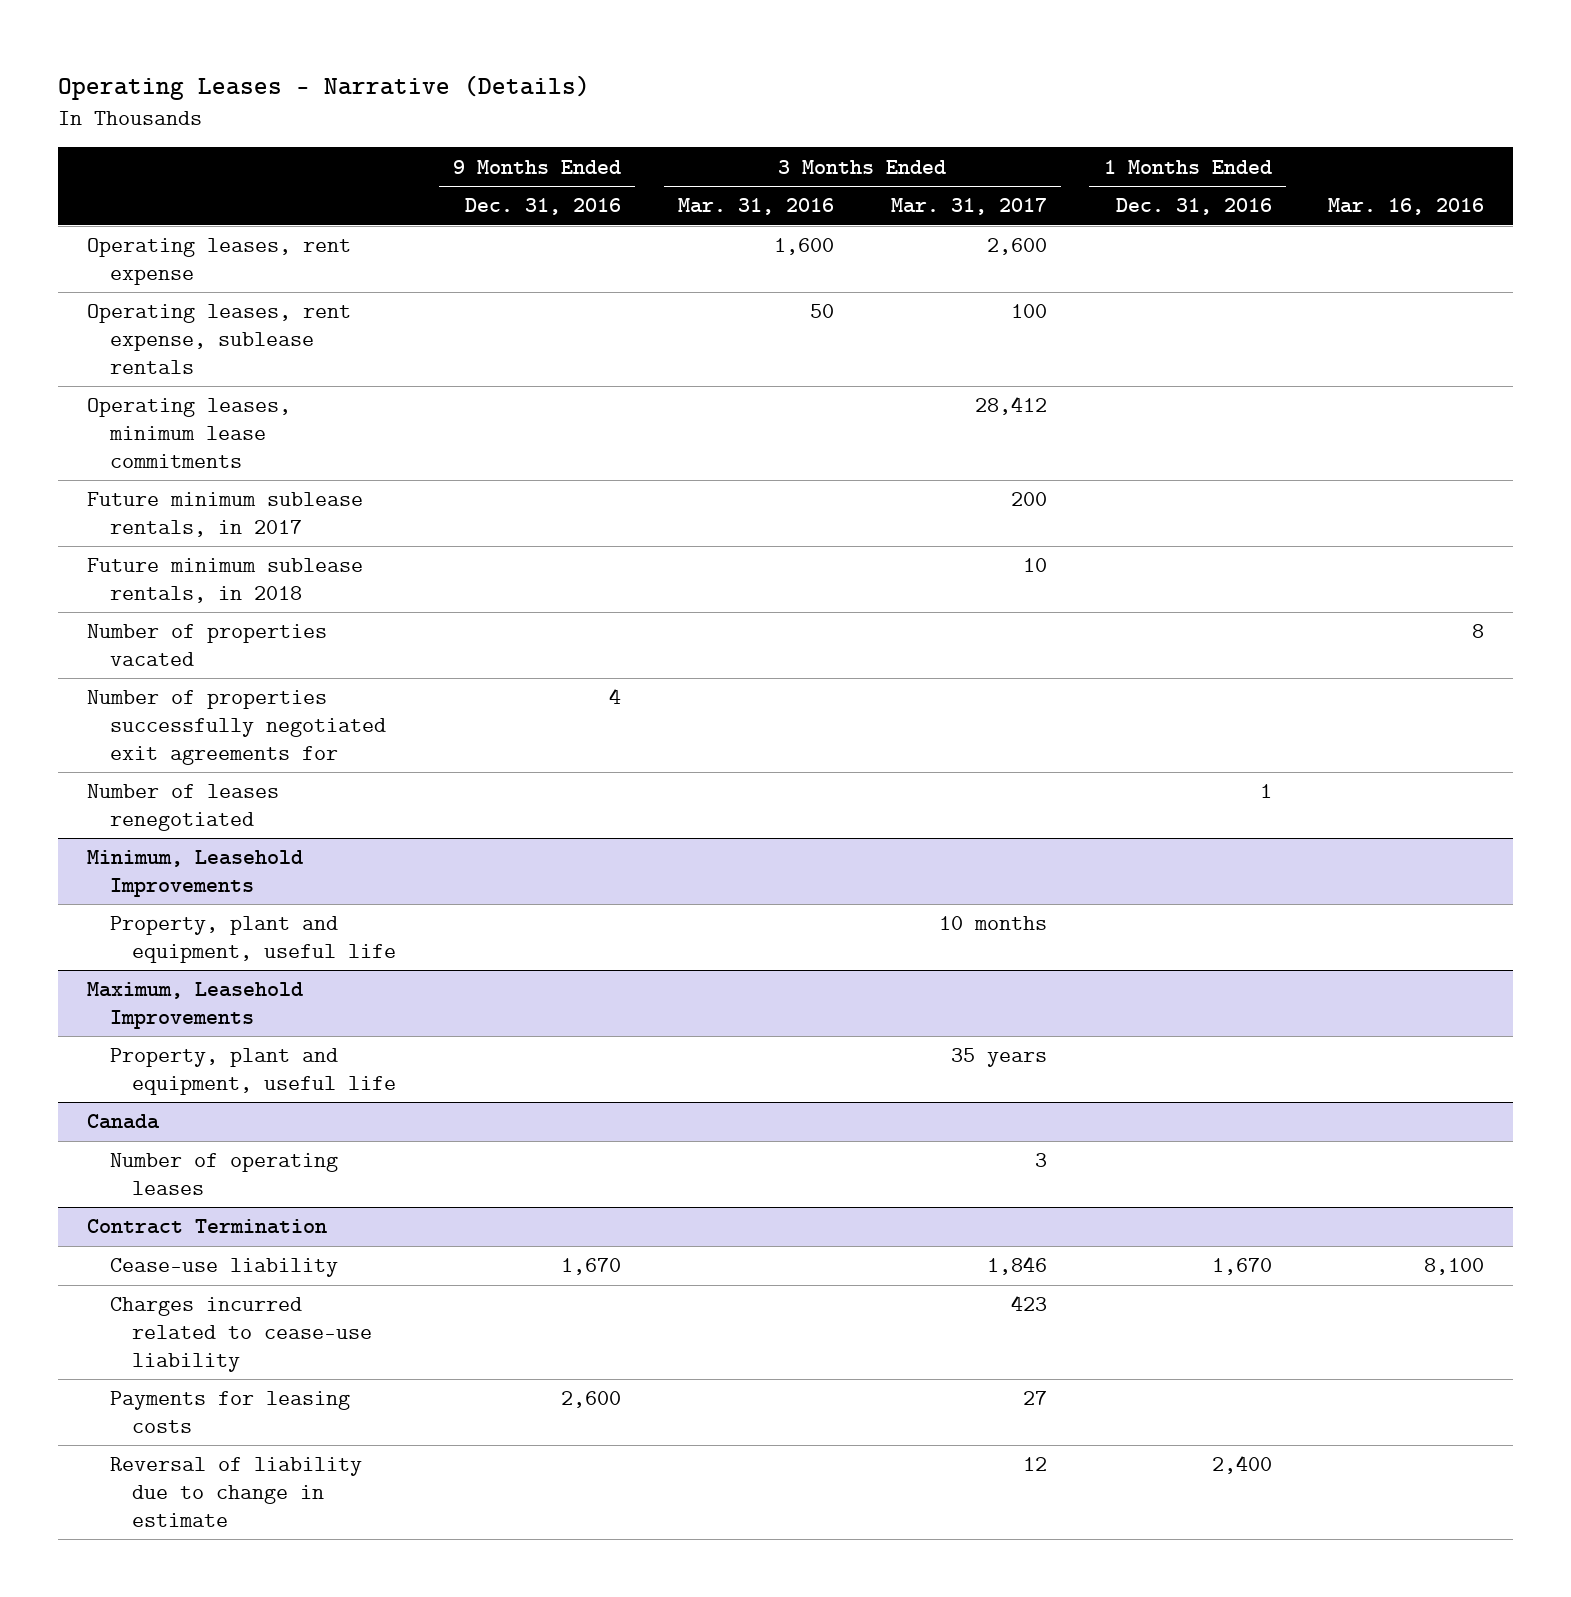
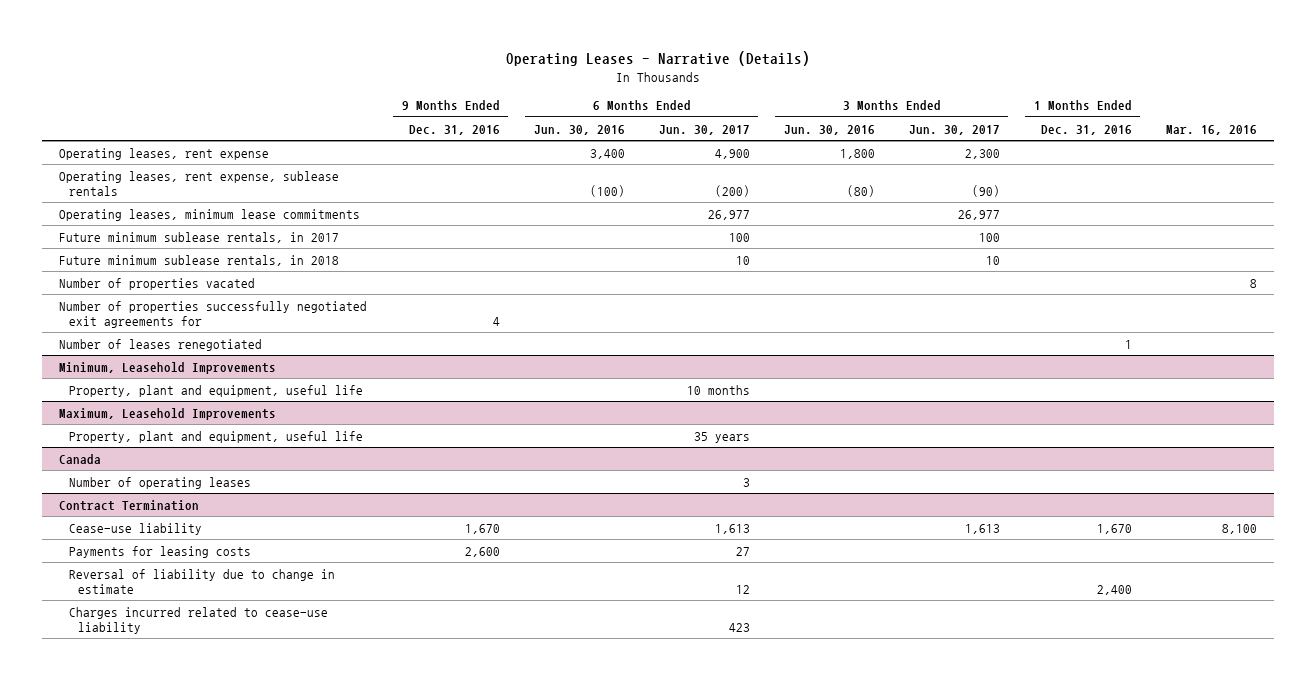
- | 9 Months Ended Dec. 31, 2016 | 3 Months Ended Mar. 31, 2016 | 3 Months Ended Mar. 31, 2017 | 1 Months Ended Dec. 31, 2016 | Mar. 16, 2016
+ | 9 Months Ended Dec. 31, 2016 | 6 Months Ended Jun. 30, 2016 | 6 Months Ended Jun. 30, 2017 | 3 Months Ended Jun. 30, 2016 | 3 Months Ended Jun. 30, 2017 | 1 Months Ended Dec. 31, 2016 | Mar. 16, 2016
@ Contract Termination
moved down: Charges incurred related to cease-use liability | | | 423 | | | |

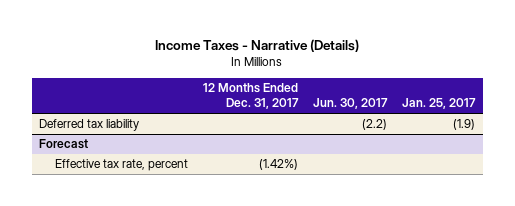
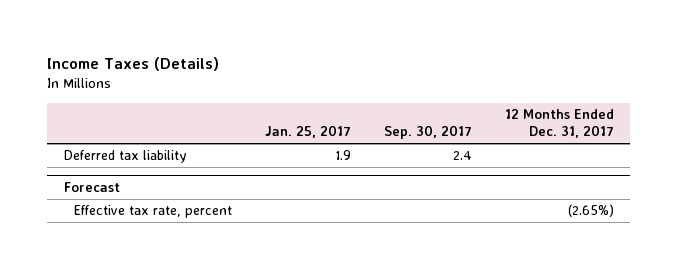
- Income Taxes - Narrative (Details)
+ Income Taxes (Details)
- | 12 Months Ended Dec. 31, 2017 | Jun. 30, 2017 | Jan. 25, 2017
+ | Jan. 25, 2017 | Sep. 30, 2017 | 12 Months Ended Dec. 31, 2017
- Deferred tax liability | | (2.2) | (1.9)
+ Deferred tax liability | 1.9 | 2.4 |
@ Forecast
- Effective tax rate, percent | (1.42%) | |
+ Effective tax rate, percent | | | (2.65%)

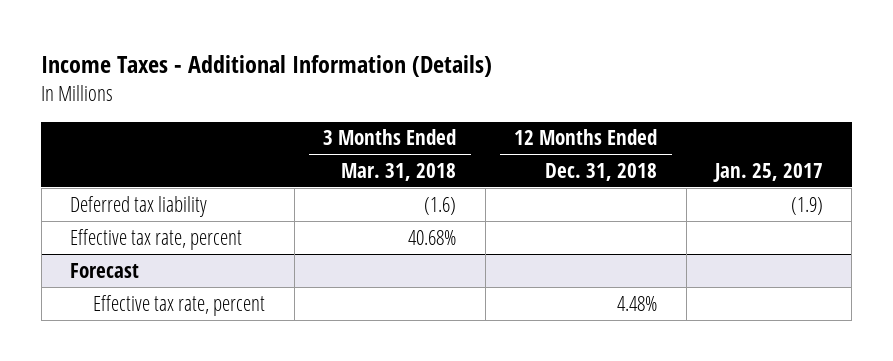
- Income Taxes (Details)
+ Income Taxes - Additional Information (Details)
- | Jan. 25, 2017 | Sep. 30, 2017 | 12 Months Ended Dec. 31, 2017
+ | 3 Months Ended Mar. 31, 2018 | 12 Months Ended Dec. 31, 2018 | Jan. 25, 2017
- Deferred tax liability | 1.9 | 2.4 |
+ Deferred tax liability | (1.6) | | (1.9)
+ Effective tax rate, percent | 40.68% | |

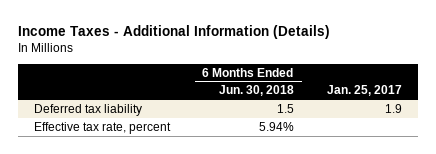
- | 3 Months Ended Mar. 31, 2018 | 12 Months Ended Dec. 31, 2018 | Jan. 25, 2017
+ | 6 Months Ended Jun. 30, 2018 | Jan. 25, 2017
- Deferred tax liability | (1.6) | | (1.9)
+ Deferred tax liability | 1.5 | 1.9
- Forecast
- Effective tax rate, percent | | 4.48% |

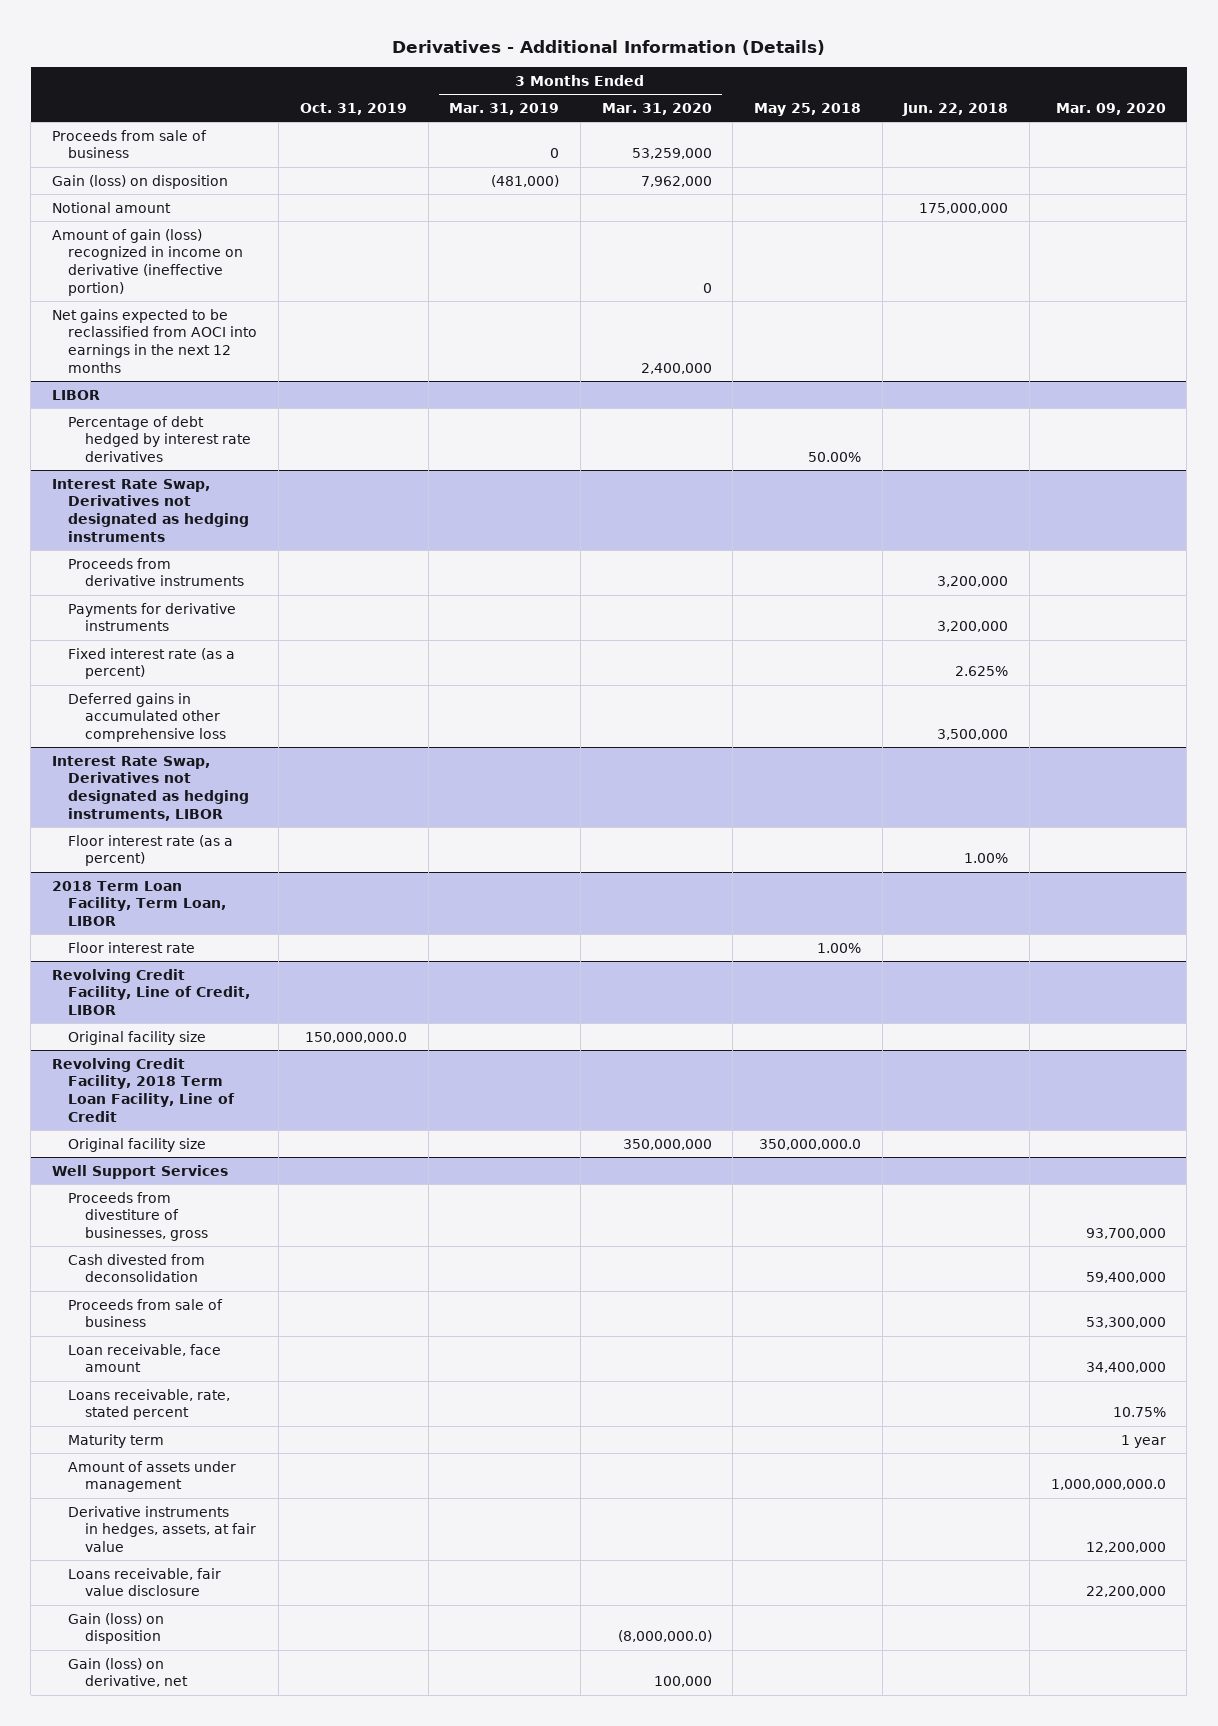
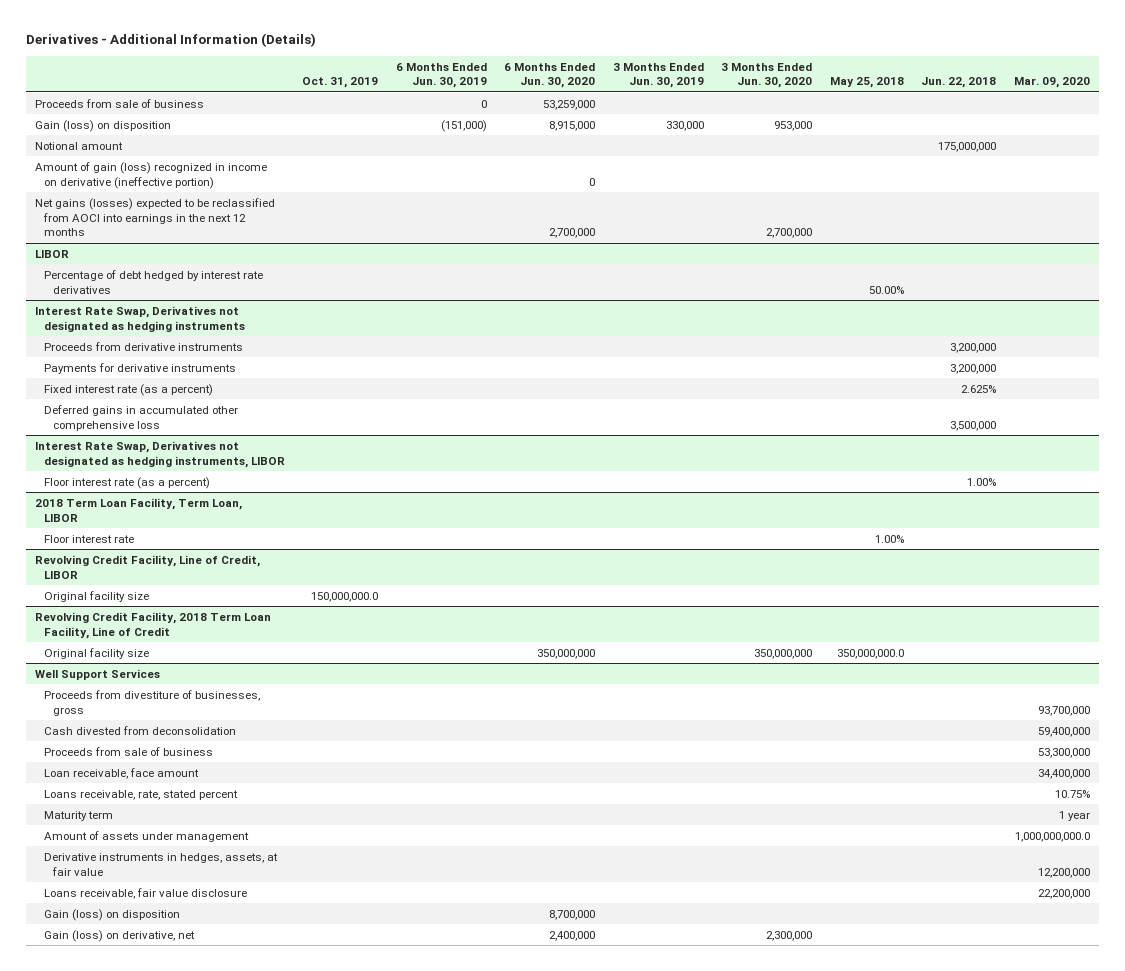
- | Oct. 31, 2019 | 3 Months Ended Mar. 31, 2019 | 3 Months Ended Mar. 31, 2020 | May 25, 2018 | Jun. 22, 2018 | Mar. 09, 2020
+ | Oct. 31, 2019 | 6 Months Ended Jun. 30, 2019 | 6 Months Ended Jun. 30, 2020 | 3 Months Ended Jun. 30, 2019 | 3 Months Ended Jun. 30, 2020 | May 25, 2018 | Jun. 22, 2018 | Mar. 09, 2020
- Net gains expected to be reclassified from AOCI into earnings in the next 12 months | | | 2,400,000 | | |
+ Net gains (losses) expected to be reclassified from AOCI into earnings in the next 12 months | | | 2,700,000 | | 2,700,000 | | |

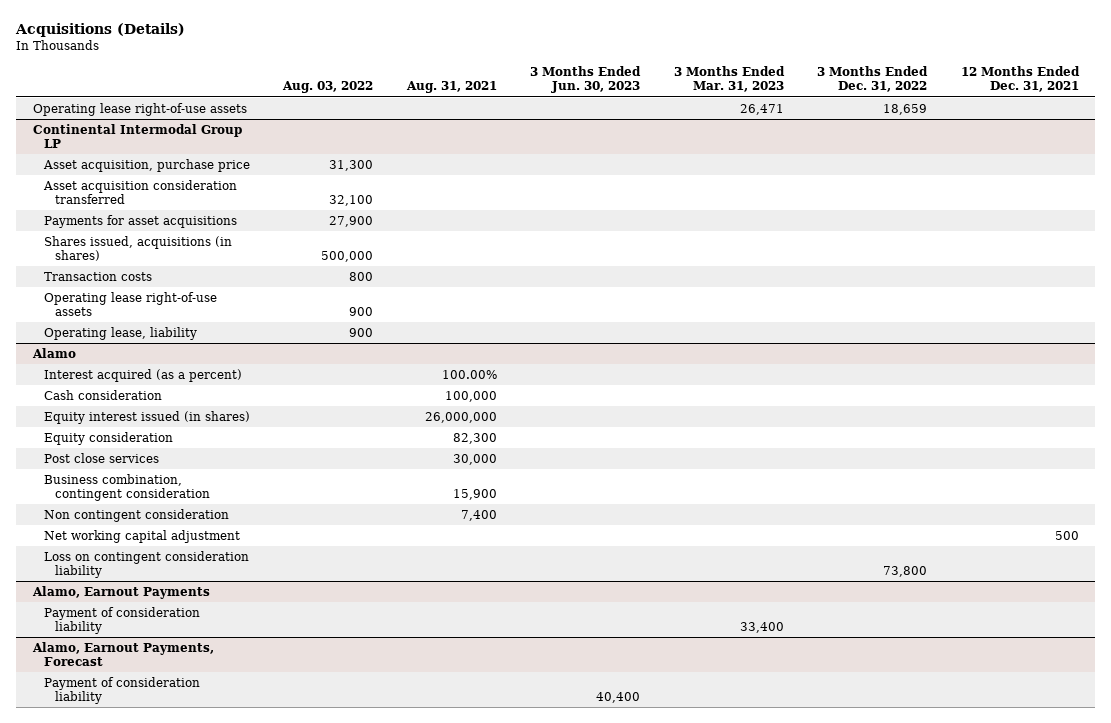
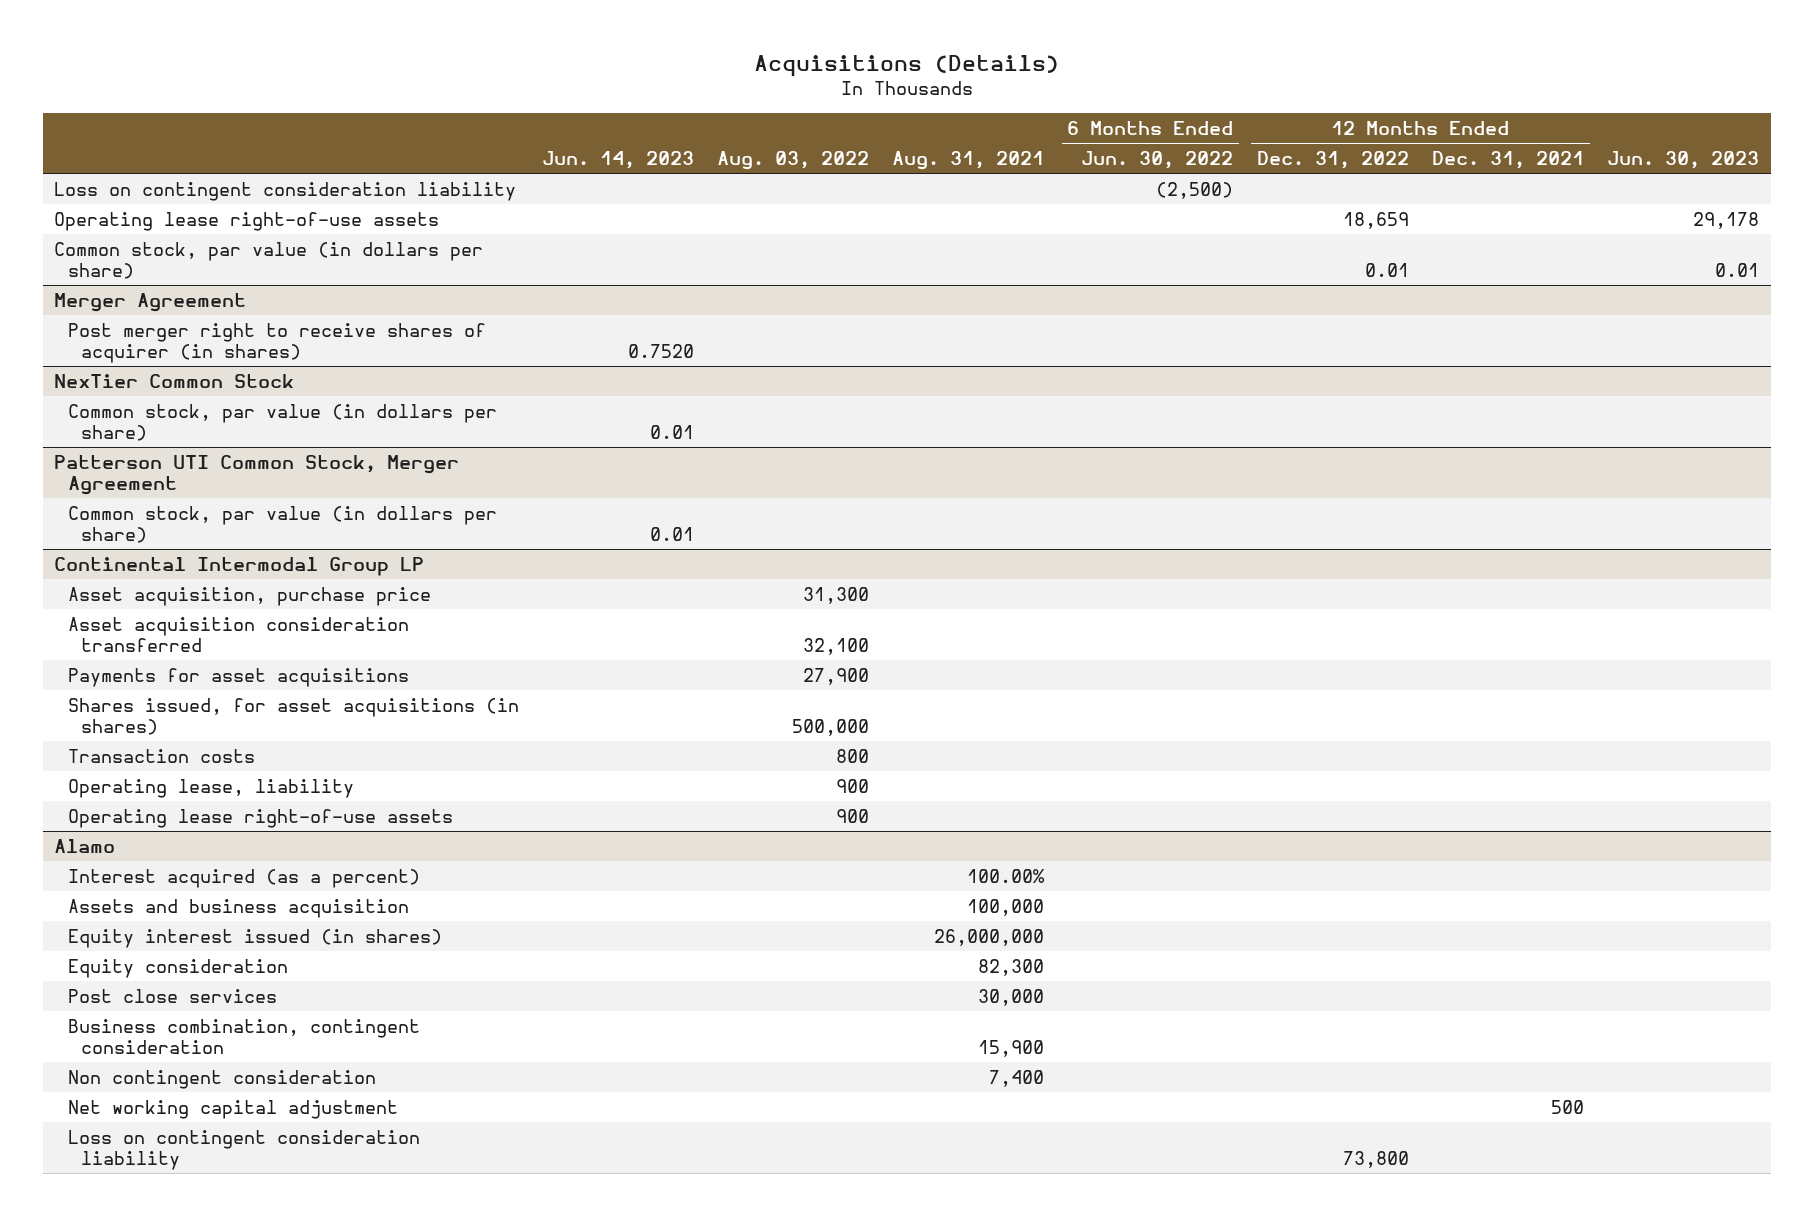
- | Aug. 03, 2022 | Aug. 31, 2021 | 3 Months Ended Jun. 30, 2023 | 3 Months Ended Mar. 31, 2023 | 3 Months Ended Dec. 31, 2022 | 12 Months Ended Dec. 31, 2021
+ | Jun. 14, 2023 | Aug. 03, 2022 | Aug. 31, 2021 | 6 Months Ended Jun. 30, 2022 | 12 Months Ended Dec. 31, 2022 | 12 Months Ended Dec. 31, 2021 | Jun. 30, 2023
+ Loss on contingent consideration liability | | | | (2,500) | | |
+ Common stock, par value (in dollars per share) | | | | | 0.01 | | 0.01
+ Merger Agreement
+ Post merger right to receive shares of acquirer (in shares) | 0.7520 | | | | | |
+ NexTier Common Stock
+ Common stock, par value (in dollars per share) | 0.01 | | | | | |
+ Patterson UTI Common Stock, Merger Agreement
+ Common stock, par value (in dollars per share) | 0.01 | | | | | |
@ Continental Intermodal Group LP
- Shares issued, acquisitions (in shares) | 500,000 | | | | |
+ Shares issued, for asset acquisitions (in shares) | | 500,000 | | | | |
moved down: Operating lease right-of-use assets | | 900 | | | | |
@ Alamo
- Cash consideration | | 100,000 | | | |
+ Assets and business acquisition | | | 100,000 | | | |
- Alamo, Earnout Payments
- Payment of consideration liability | | | | 33,400 | |
- Alamo, Earnout Payments, Forecast
- Payment of consideration liability | | | 40,400 | | |

